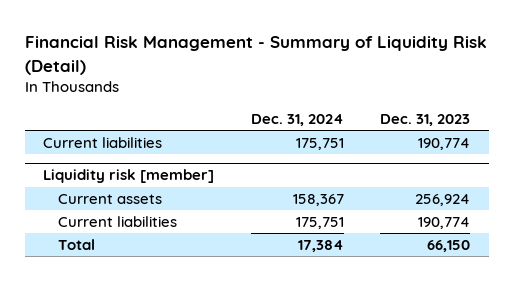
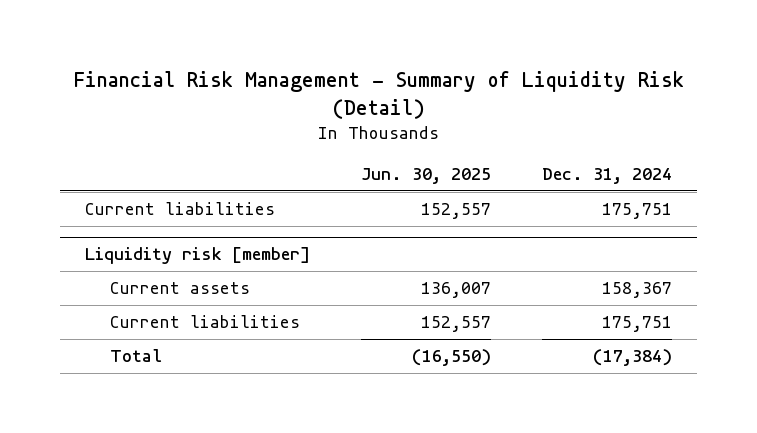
- | Dec. 31, 2024 | Dec. 31, 2023
+ | Jun. 30, 2025 | Dec. 31, 2024
@ Liquidity risk [member]
- Total | 17,384 | 66,150
+ Total | (16,550) | (17,384)

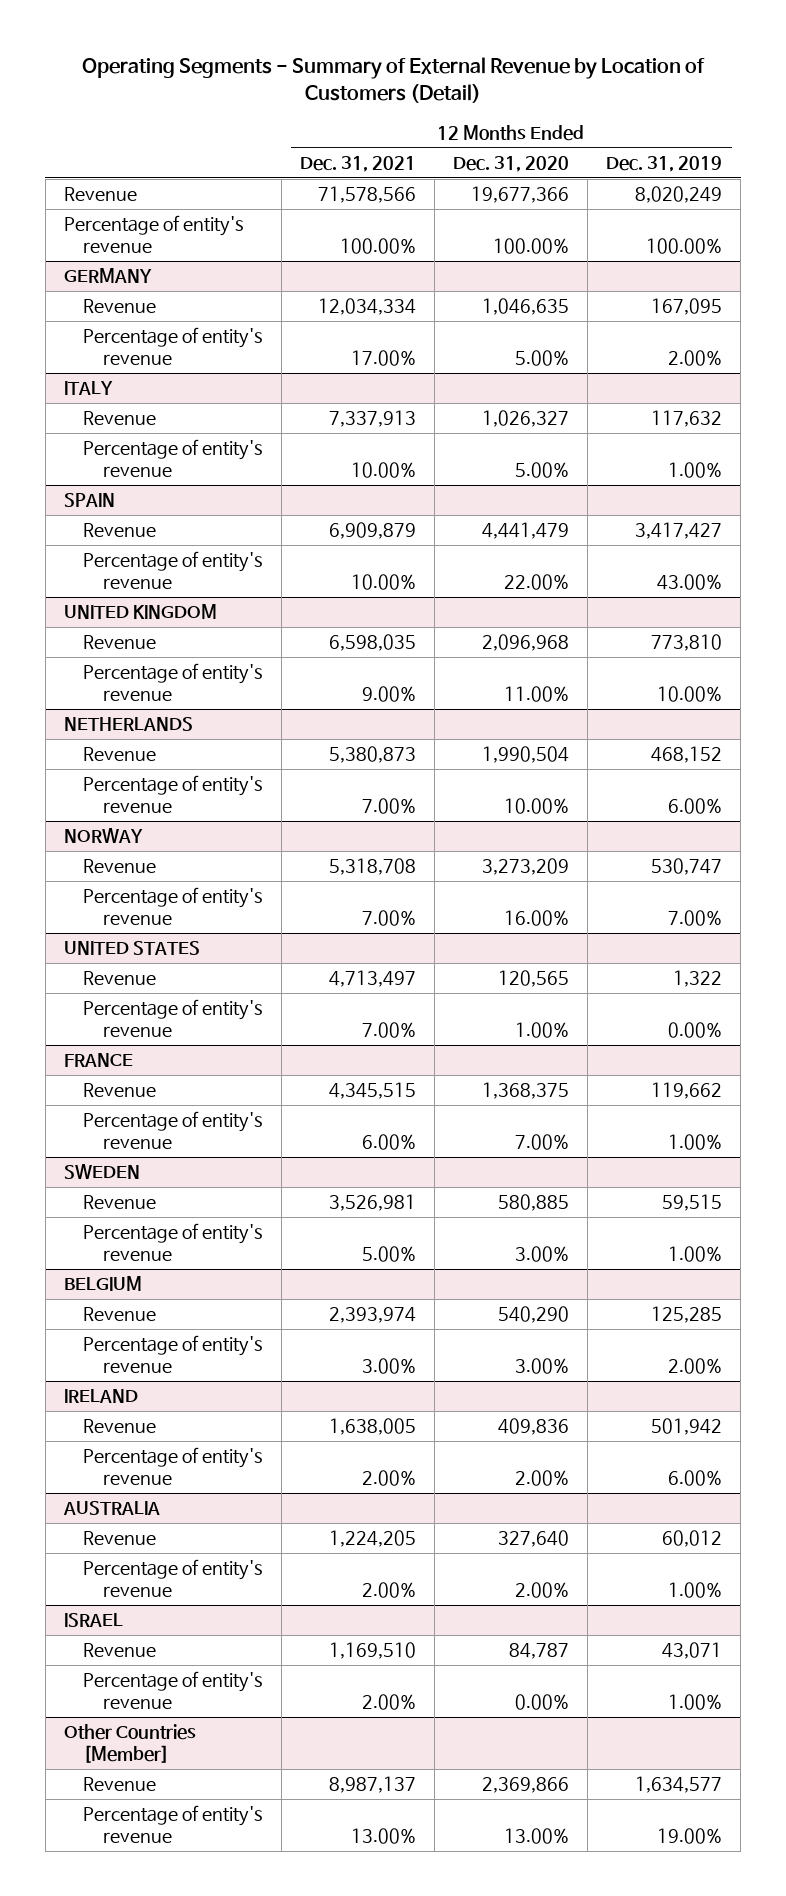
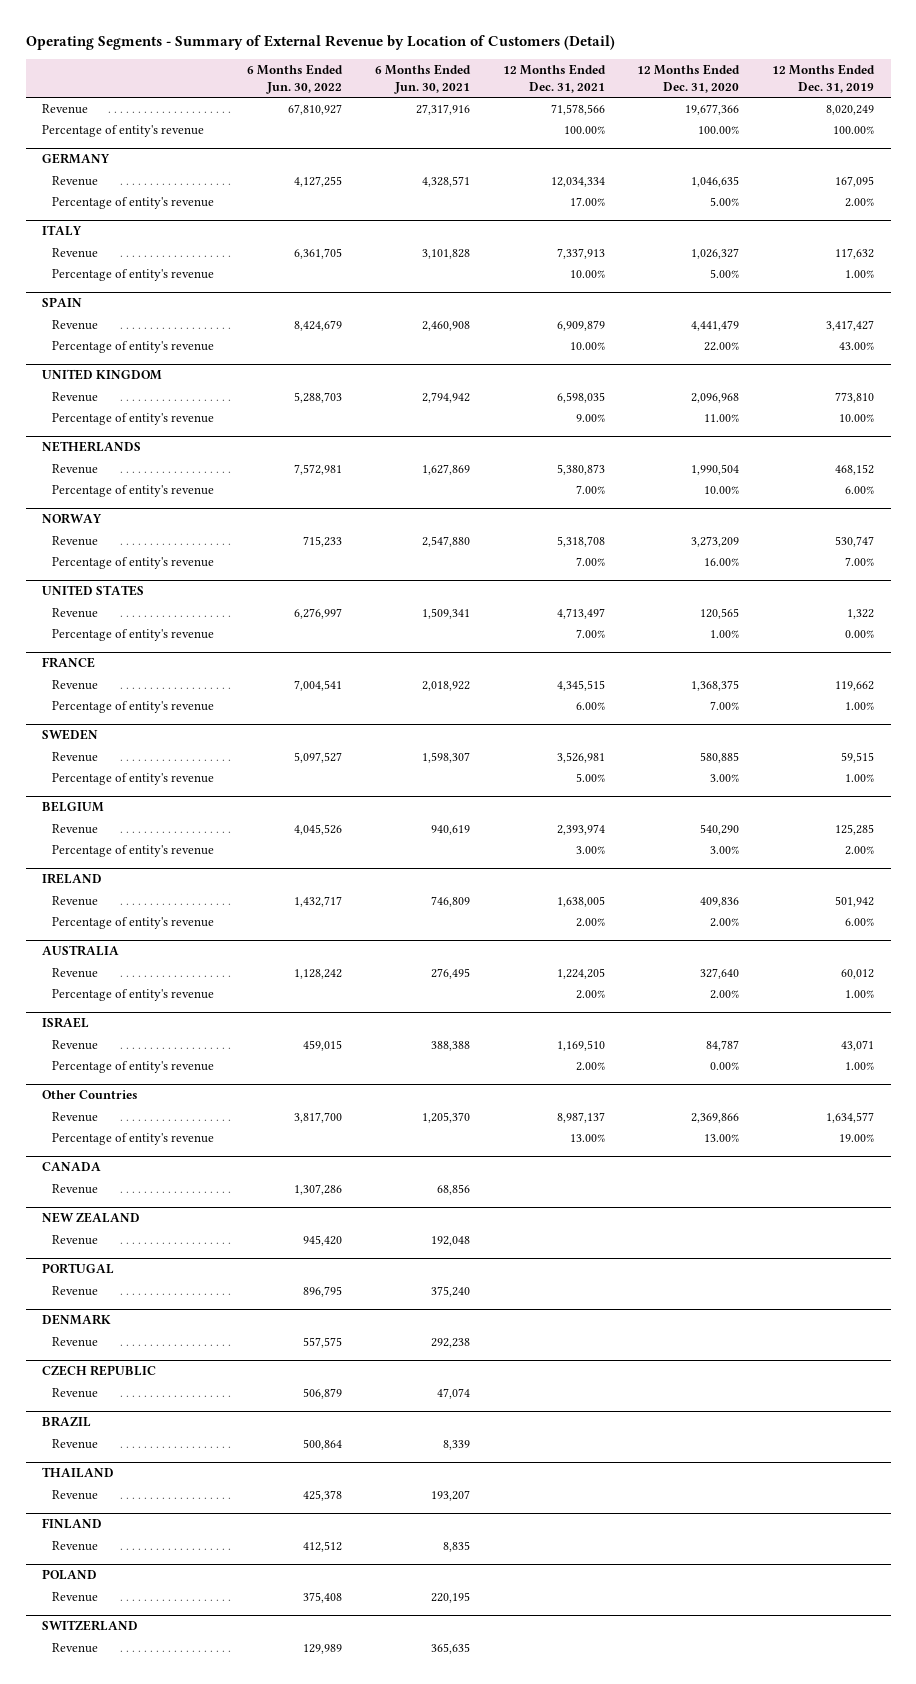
- | 12 Months Ended Dec. 31, 2021 | 12 Months Ended Dec. 31, 2020 | 12 Months Ended Dec. 31, 2019
+ | 6 Months Ended Jun. 30, 2022 | 6 Months Ended Jun. 30, 2021 | 12 Months Ended Dec. 31, 2021 | 12 Months Ended Dec. 31, 2020 | 12 Months Ended Dec. 31, 2019
- Other Countries [Member]
+ Other Countries
+ CANADA
+ Revenue | 1,307,286 | 68,856 | | |
+ NEW ZEALAND
+ Revenue | 945,420 | 192,048 | | |
+ PORTUGAL
+ Revenue | 896,795 | 375,240 | | |
+ DENMARK
+ Revenue | 557,575 | 292,238 | | |
+ CZECH REPUBLIC
+ Revenue | 506,879 | 47,074 | | |
+ BRAZIL
+ Revenue | 500,864 | 8,339 | | |
+ THAILAND
+ Revenue | 425,378 | 193,207 | | |
+ FINLAND
+ Revenue | 412,512 | 8,835 | | |
+ POLAND
+ Revenue | 375,408 | 220,195 | | |
+ SWITZERLAND
+ Revenue | 129,989 | 365,635 | | |

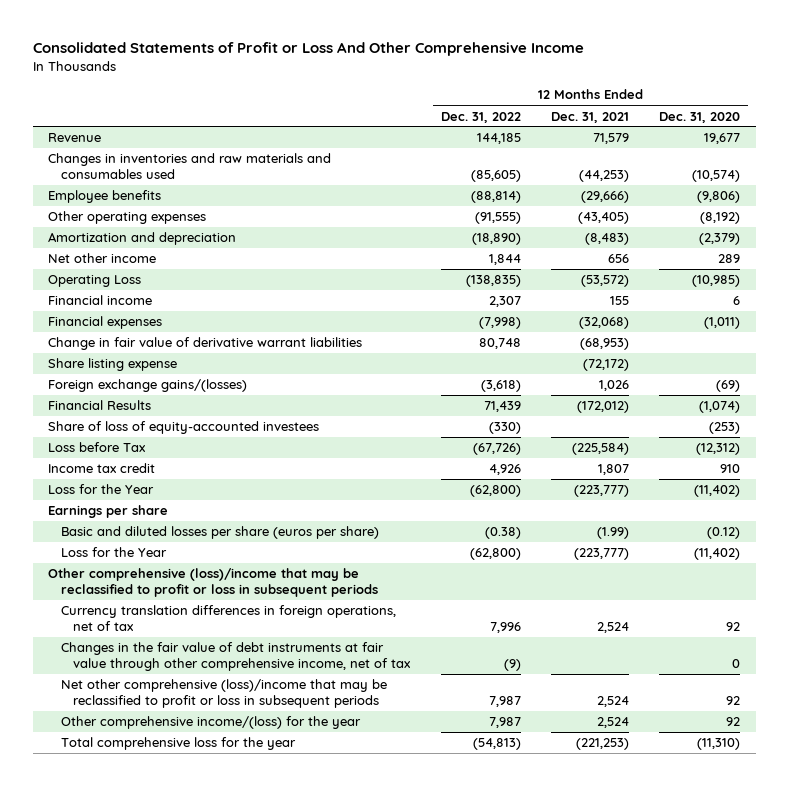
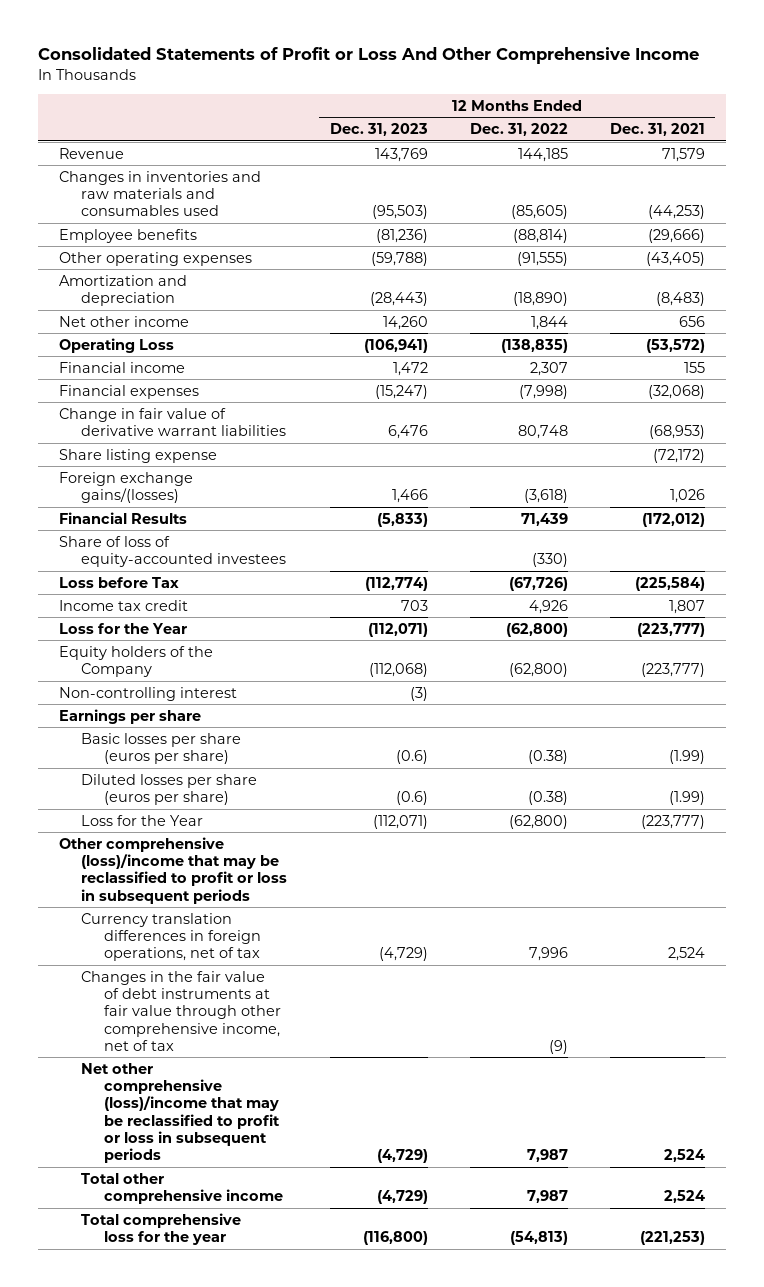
- | 12 Months Ended Dec. 31, 2022 | 12 Months Ended Dec. 31, 2021 | 12 Months Ended Dec. 31, 2020
+ | 12 Months Ended Dec. 31, 2023 | 12 Months Ended Dec. 31, 2022 | 12 Months Ended Dec. 31, 2021
+ Equity holders of the Company | (112,068) | (62,800) | (223,777)
+ Non-controlling interest | (3) | |
- Basic and diluted losses per share (euros per share) | (0.38) | (1.99) | (0.12)
+ Basic losses per share (euros per share) | (0.6) | (0.38) | (1.99)
+ Diluted losses per share (euros per share) | (0.6) | (0.38) | (1.99)
- Other comprehensive income/(loss) for the year | 7,987 | 2,524 | 92
+ Total other comprehensive income | (4,729) | 7,987 | 2,524

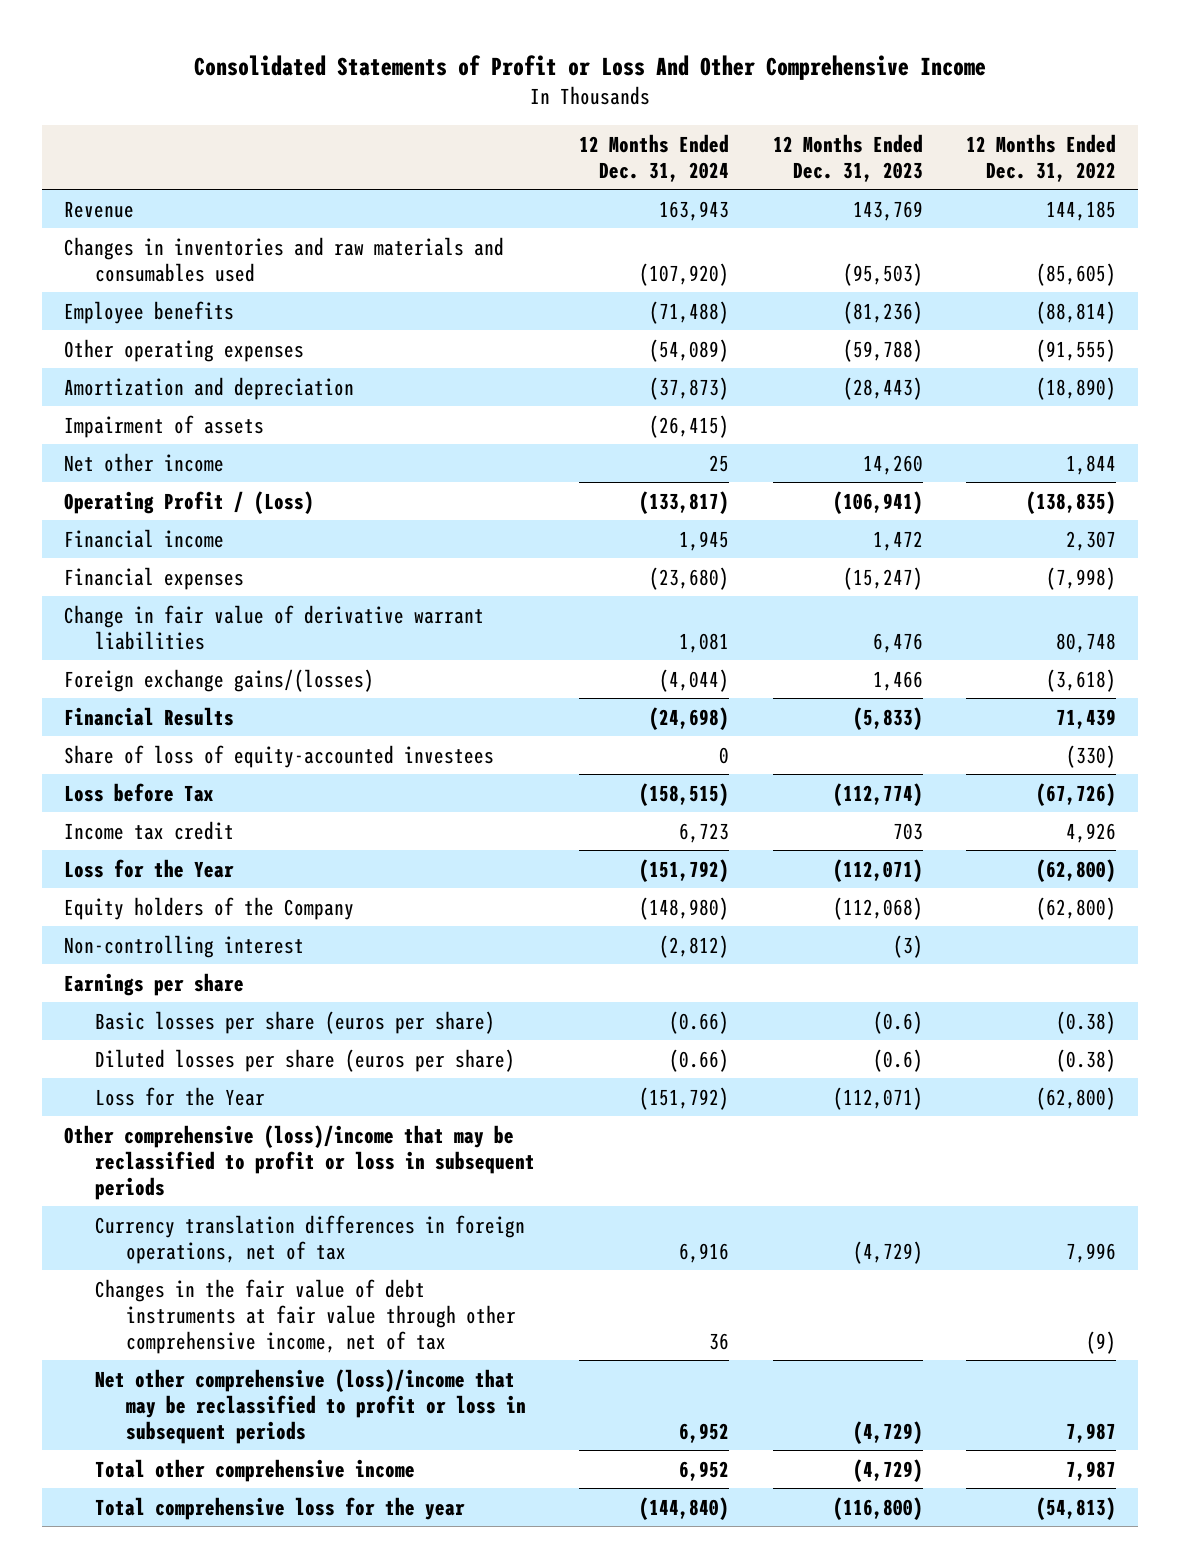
- | 12 Months Ended Dec. 31, 2023 | 12 Months Ended Dec. 31, 2022 | 12 Months Ended Dec. 31, 2021
+ | 12 Months Ended Dec. 31, 2024 | 12 Months Ended Dec. 31, 2023 | 12 Months Ended Dec. 31, 2022
+ Impairment of assets | (26,415) | |
- Operating Loss | (106,941) | (138,835) | (53,572)
+ Operating Profit / (Loss) | (133,817) | (106,941) | (138,835)
- Share listing expense | | | (72,172)

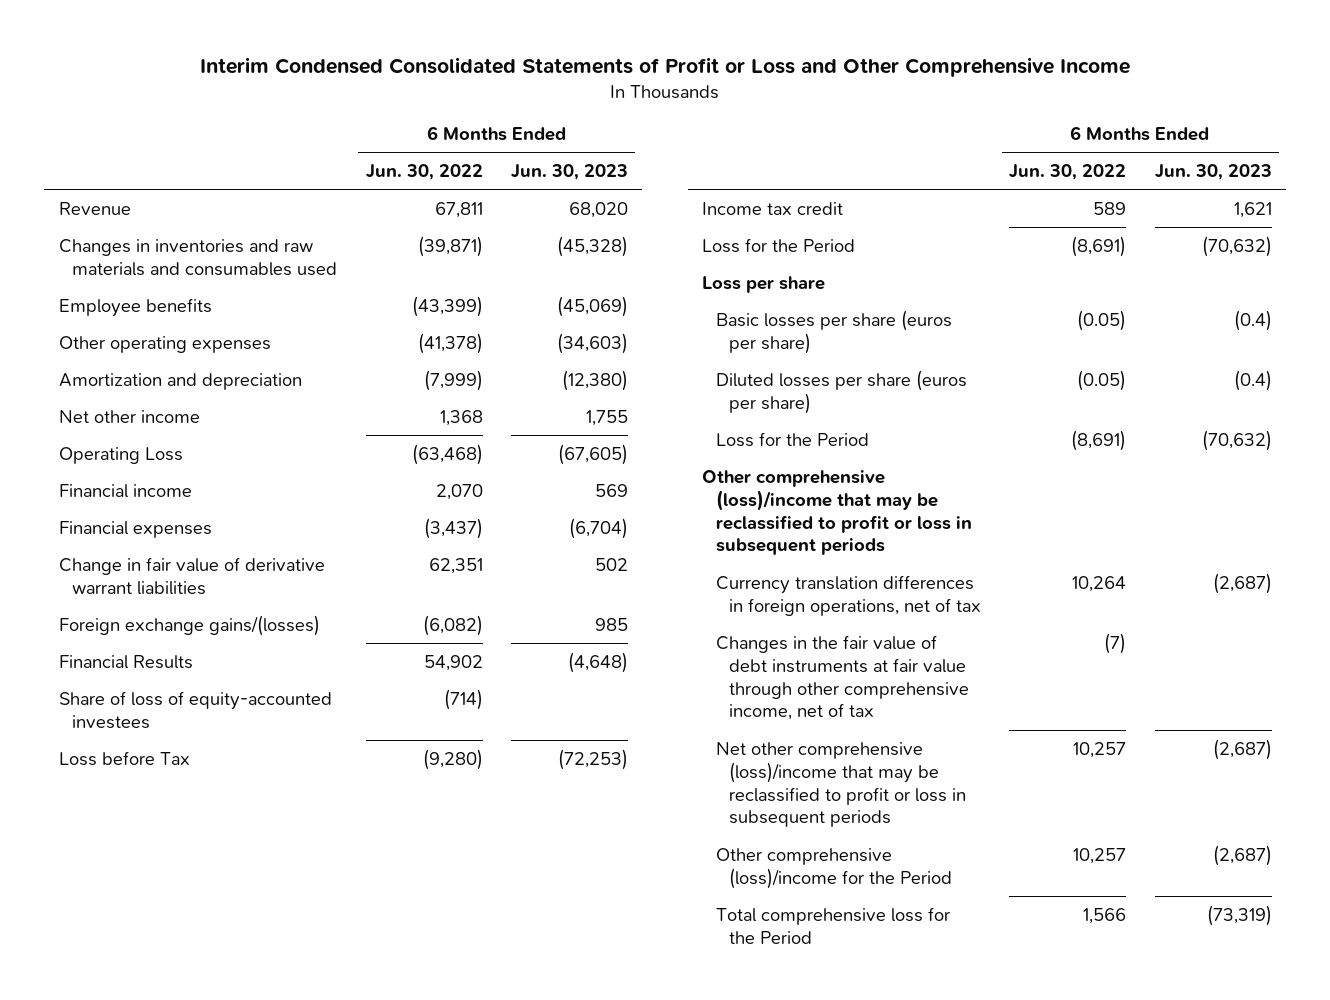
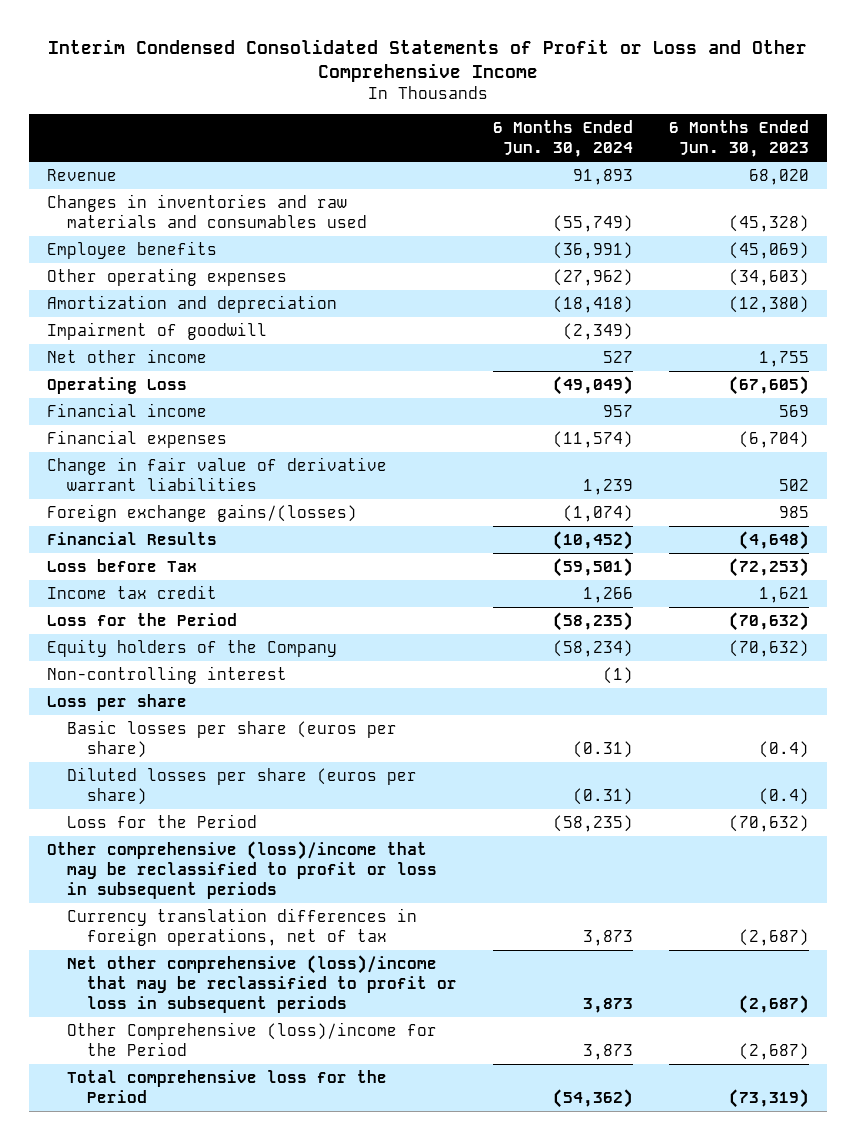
- | 6 Months Ended Jun. 30, 2022 | 6 Months Ended Jun. 30, 2023
+ | 6 Months Ended Jun. 30, 2024 | 6 Months Ended Jun. 30, 2023
+ Impairment of goodwill | (2,349) |
- Share of loss of equity-accounted investees | (714) |
+ Equity holders of the Company | (58,234) | (70,632)
+ Non-controlling interest | (1) |
- Changes in the fair value of debt instruments at fair value through other comprehensive income, net of tax | (7) |
- Other comprehensive (loss)/income for the Period | 10,257 | (2,687)
+ Other Comprehensive (loss)/income for the Period | 3,873 | (2,687)

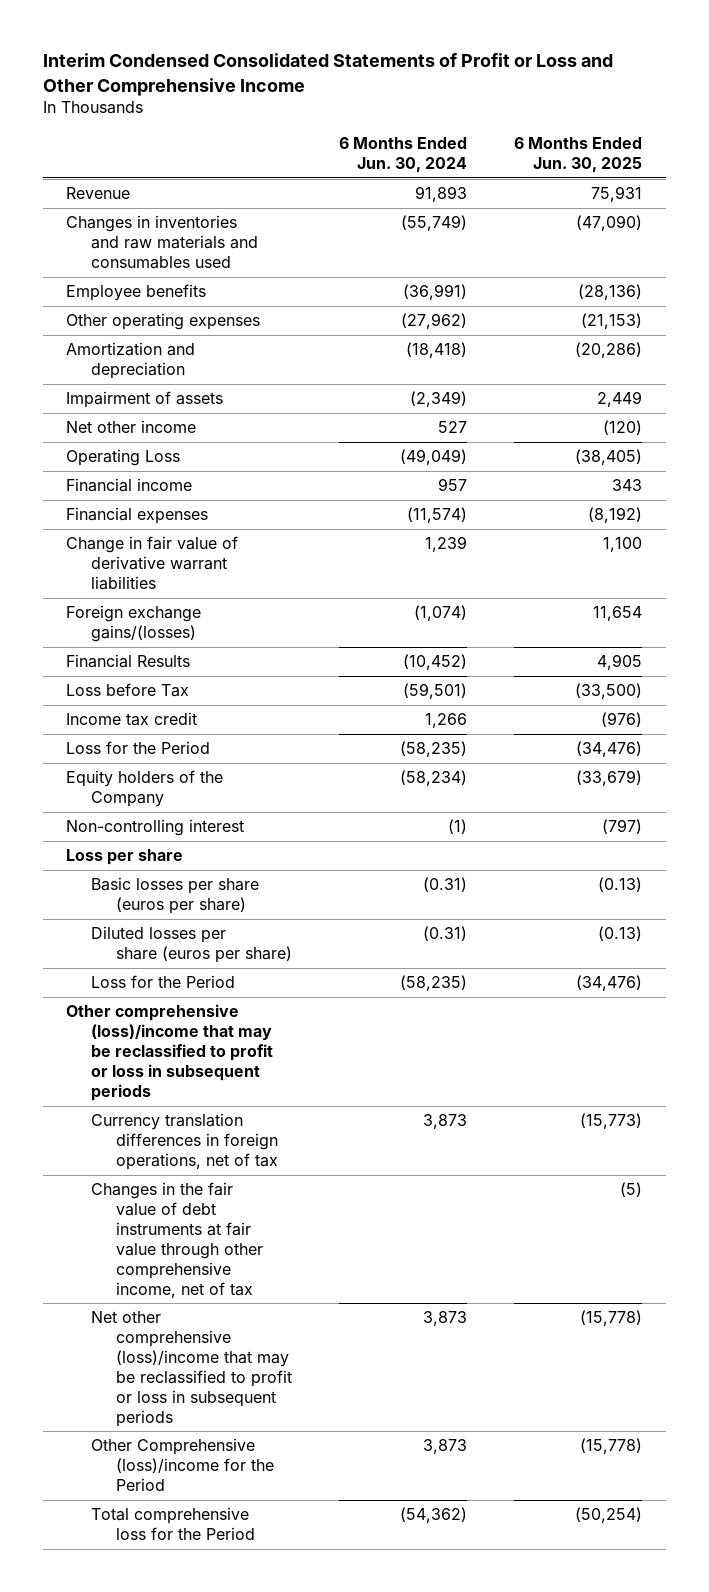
- | 6 Months Ended Jun. 30, 2024 | 6 Months Ended Jun. 30, 2023
+ | 6 Months Ended Jun. 30, 2024 | 6 Months Ended Jun. 30, 2025
- Impairment of goodwill | (2,349) |
+ Impairment of assets | (2,349) | 2,449
+ Changes in the fair value of debt instruments at fair value through other comprehensive income, net of tax | | (5)

